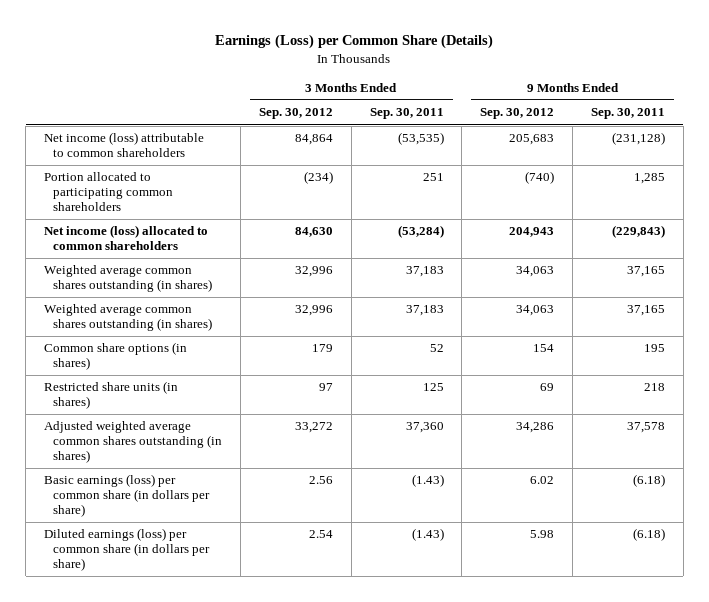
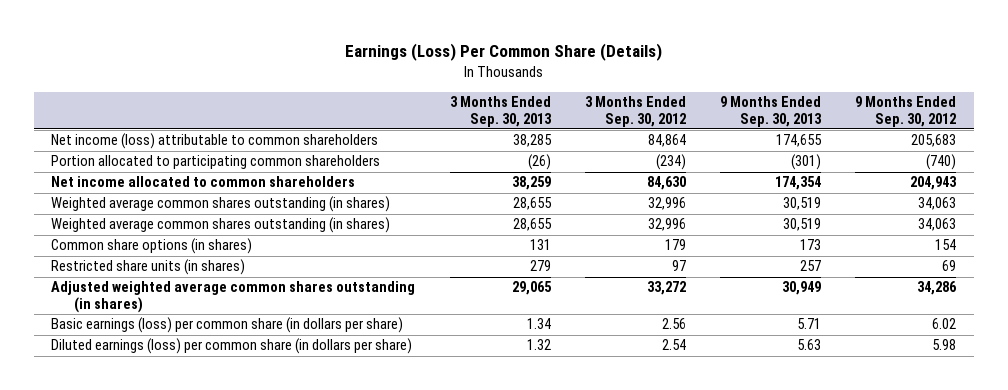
- Earnings (Loss) per Common Share (Details)
+ Earnings (Loss) Per Common Share (Details)
- | 3 Months Ended Sep. 30, 2012 | 3 Months Ended Sep. 30, 2011 | 9 Months Ended Sep. 30, 2012 | 9 Months Ended Sep. 30, 2011
+ | 3 Months Ended Sep. 30, 2013 | 3 Months Ended Sep. 30, 2012 | 9 Months Ended Sep. 30, 2013 | 9 Months Ended Sep. 30, 2012
- Net income (loss) allocated to common shareholders | 84,630 | (53,284) | 204,943 | (229,843)
+ Net income allocated to common shareholders | 38,259 | 84,630 | 174,354 | 204,943

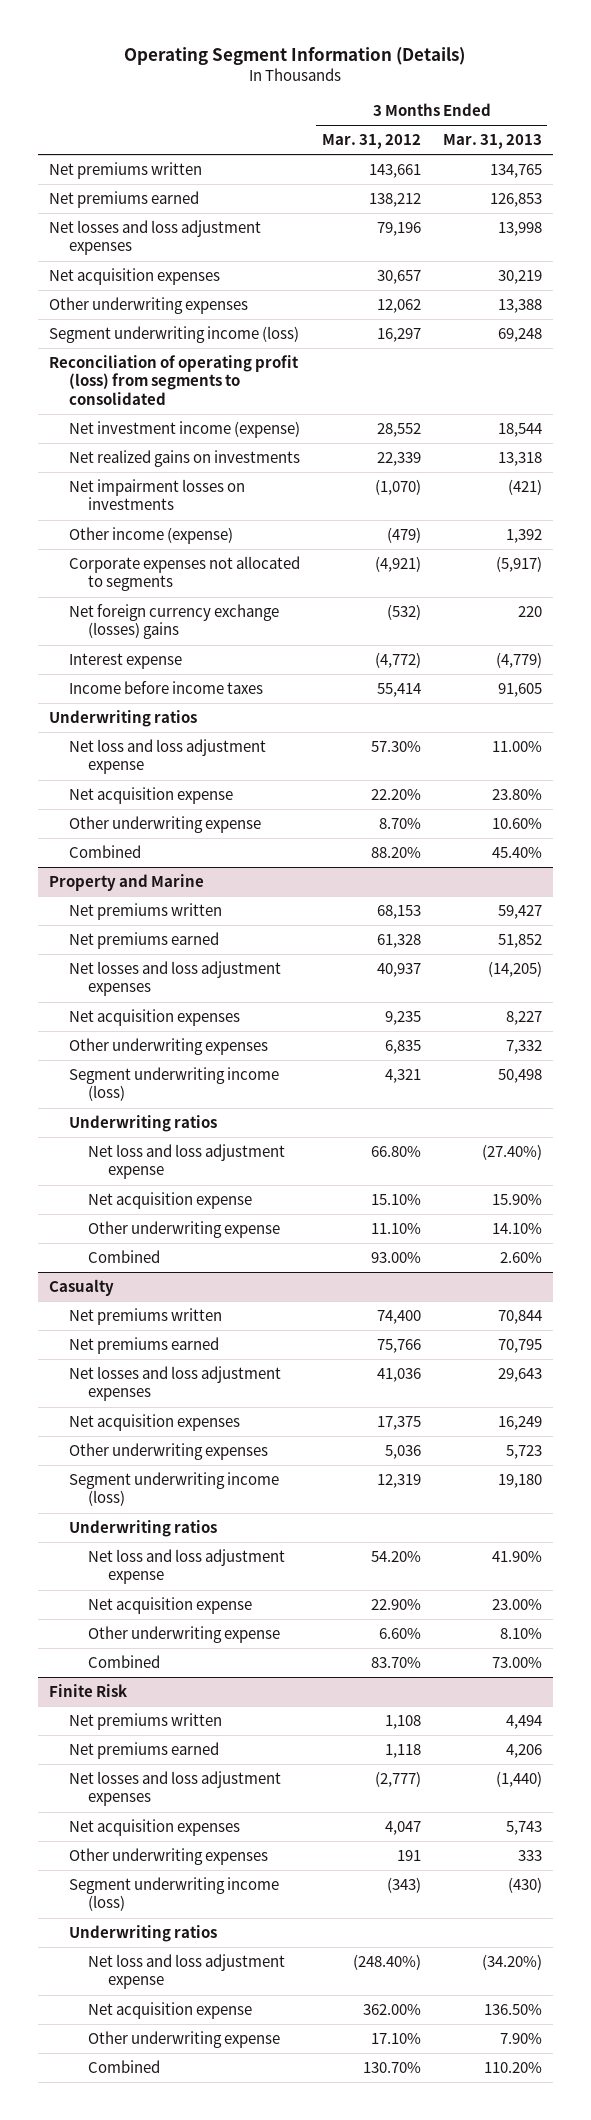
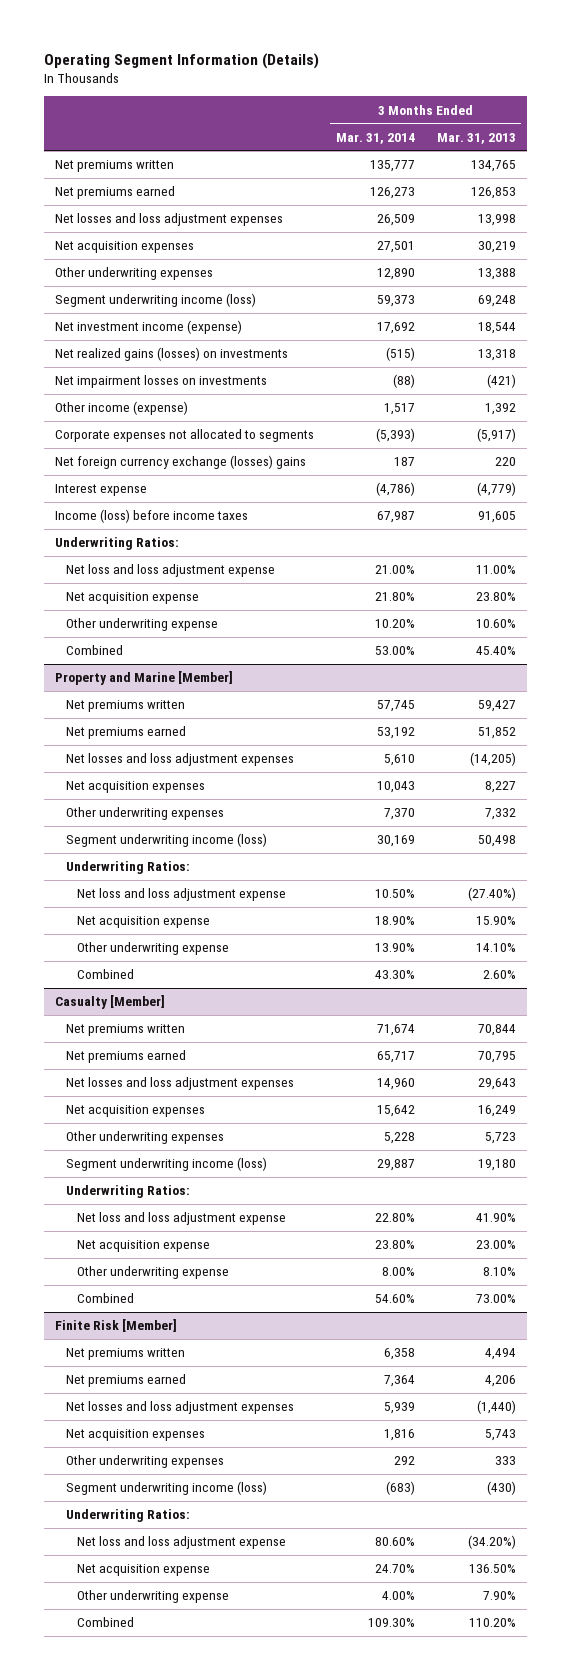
- | 3 Months Ended Mar. 31, 2012 | 3 Months Ended Mar. 31, 2013
+ | 3 Months Ended Mar. 31, 2014 | 3 Months Ended Mar. 31, 2013
- Reconciliation of operating profit (loss) from segments to consolidated
- Net realized gains on investments | 22,339 | 13,318
+ Net realized gains (losses) on investments | (515) | 13,318
- Income before income taxes | 55,414 | 91,605
- Underwriting ratios
+ Income (loss) before income taxes | 67,987 | 91,605
+ Underwriting Ratios:
- Property and Marine
+ Property and Marine [Member]
- Underwriting ratios
+ Underwriting Ratios:
- Casualty
+ Casualty [Member]
- Underwriting ratios
+ Underwriting Ratios:
- Finite Risk
+ Finite Risk [Member]
- Underwriting ratios
+ Underwriting Ratios:

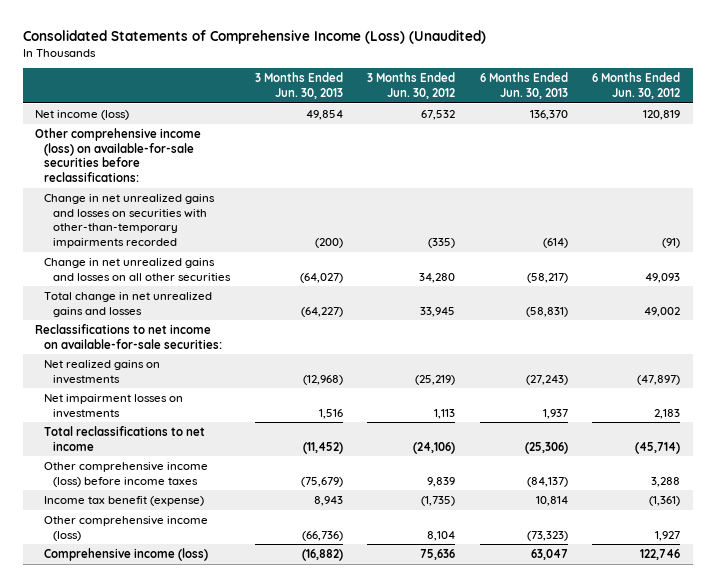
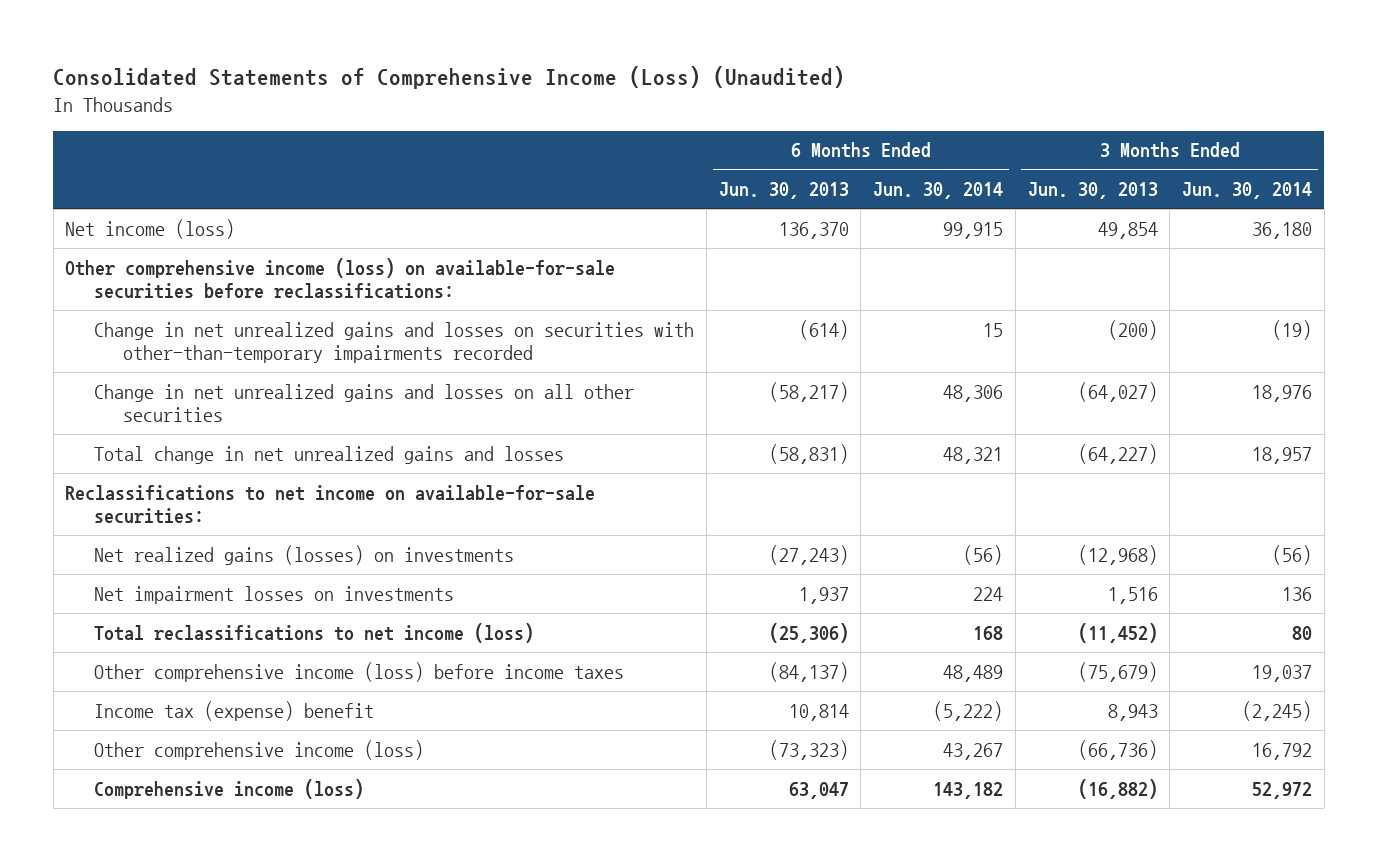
- | 3 Months Ended Jun. 30, 2013 | 3 Months Ended Jun. 30, 2012 | 6 Months Ended Jun. 30, 2013 | 6 Months Ended Jun. 30, 2012
+ | 6 Months Ended Jun. 30, 2013 | 6 Months Ended Jun. 30, 2014 | 3 Months Ended Jun. 30, 2013 | 3 Months Ended Jun. 30, 2014
- Net realized gains on investments | (12,968) | (25,219) | (27,243) | (47,897)
+ Net realized gains (losses) on investments | (27,243) | (56) | (12,968) | (56)
- Total reclassifications to net income | (11,452) | (24,106) | (25,306) | (45,714)
+ Total reclassifications to net income (loss) | (25,306) | 168 | (11,452) | 80
- Income tax benefit (expense) | 8,943 | (1,735) | 10,814 | (1,361)
+ Income tax (expense) benefit | 10,814 | (5,222) | 8,943 | (2,245)

